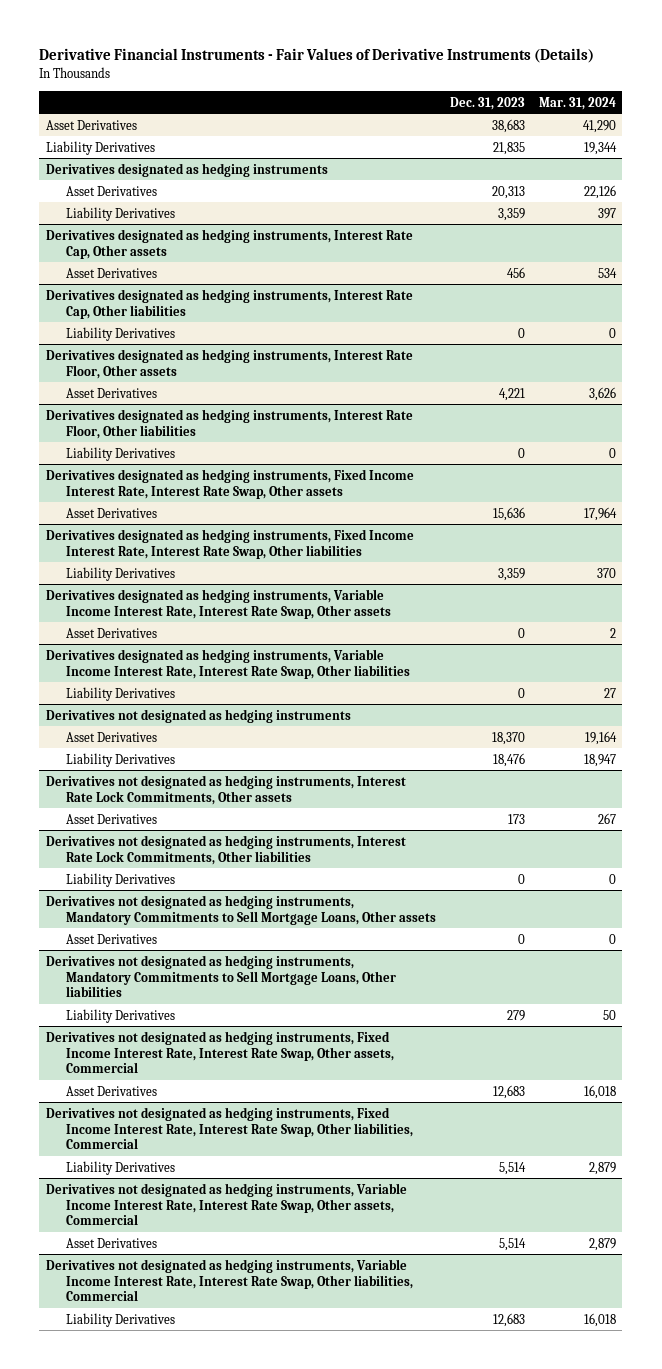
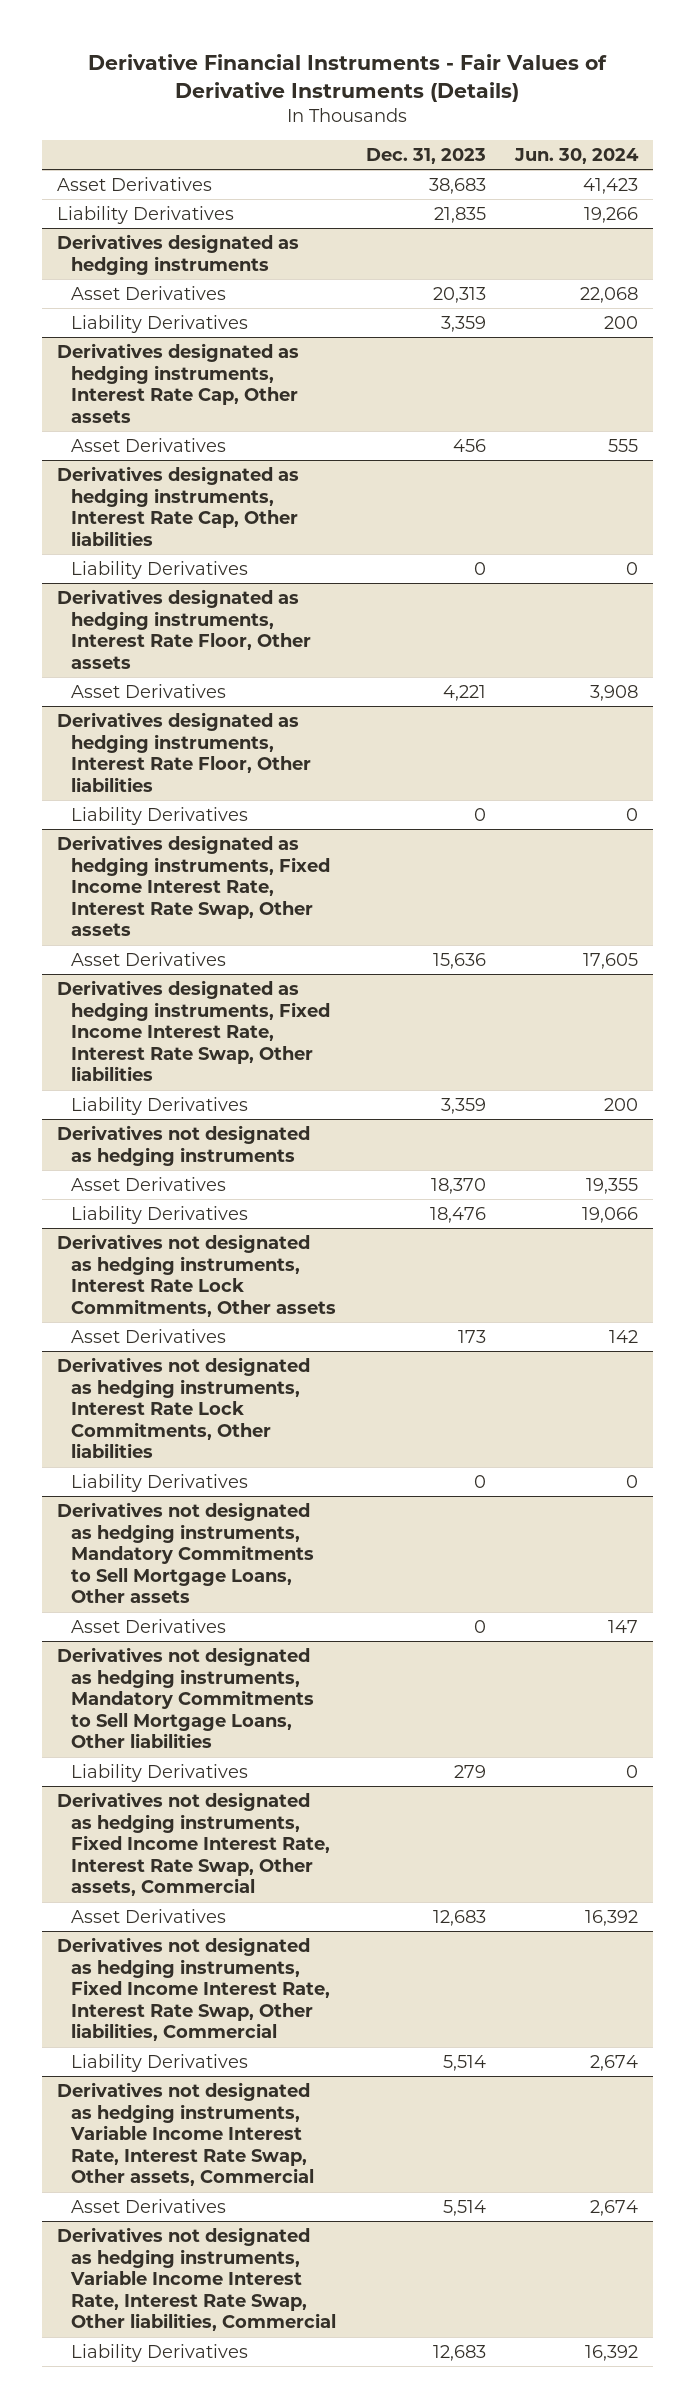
- | Dec. 31, 2023 | Mar. 31, 2024
+ | Dec. 31, 2023 | Jun. 30, 2024
- Derivatives designated as hedging instruments, Variable Income Interest Rate, Interest Rate Swap, Other assets
- Asset Derivatives | 0 | 2
- Derivatives designated as hedging instruments, Variable Income Interest Rate, Interest Rate Swap, Other liabilities
- Liability Derivatives | 0 | 27

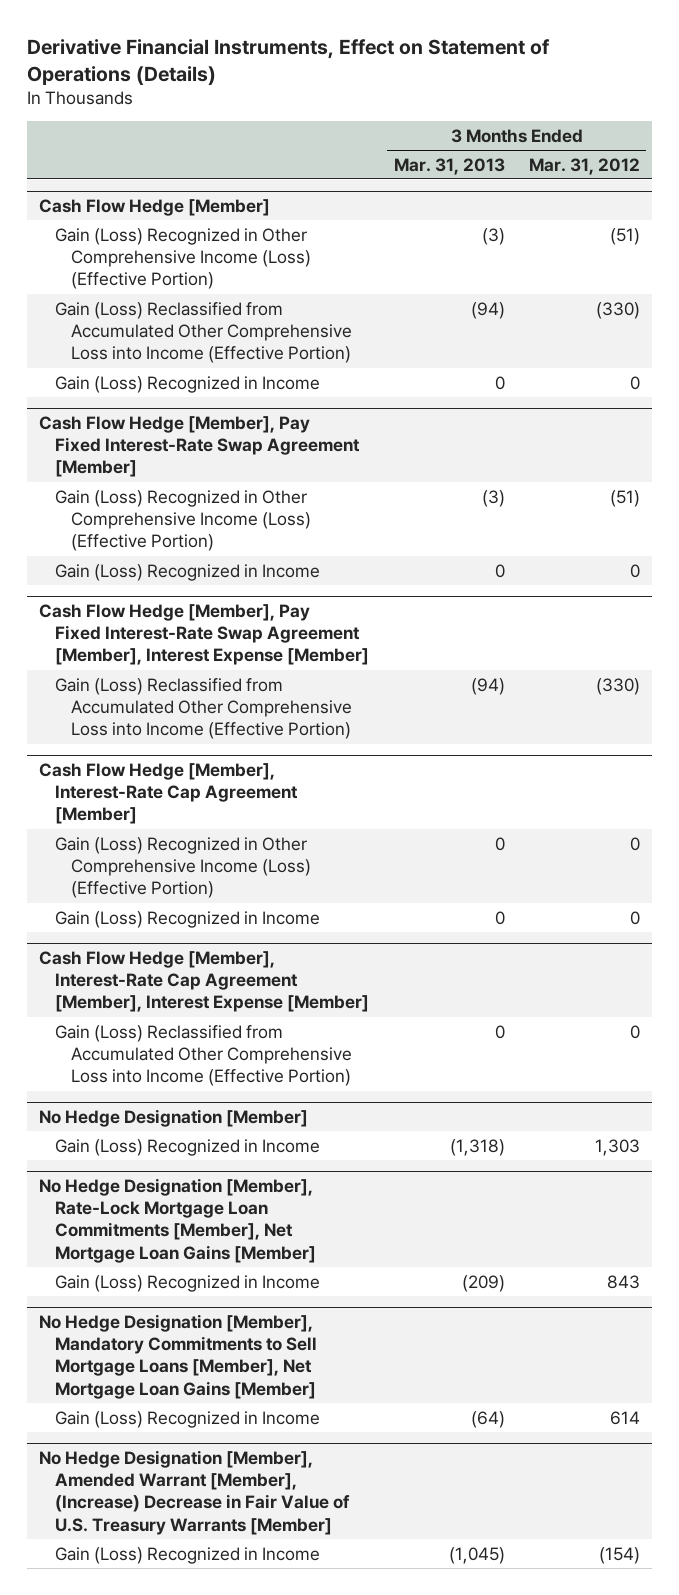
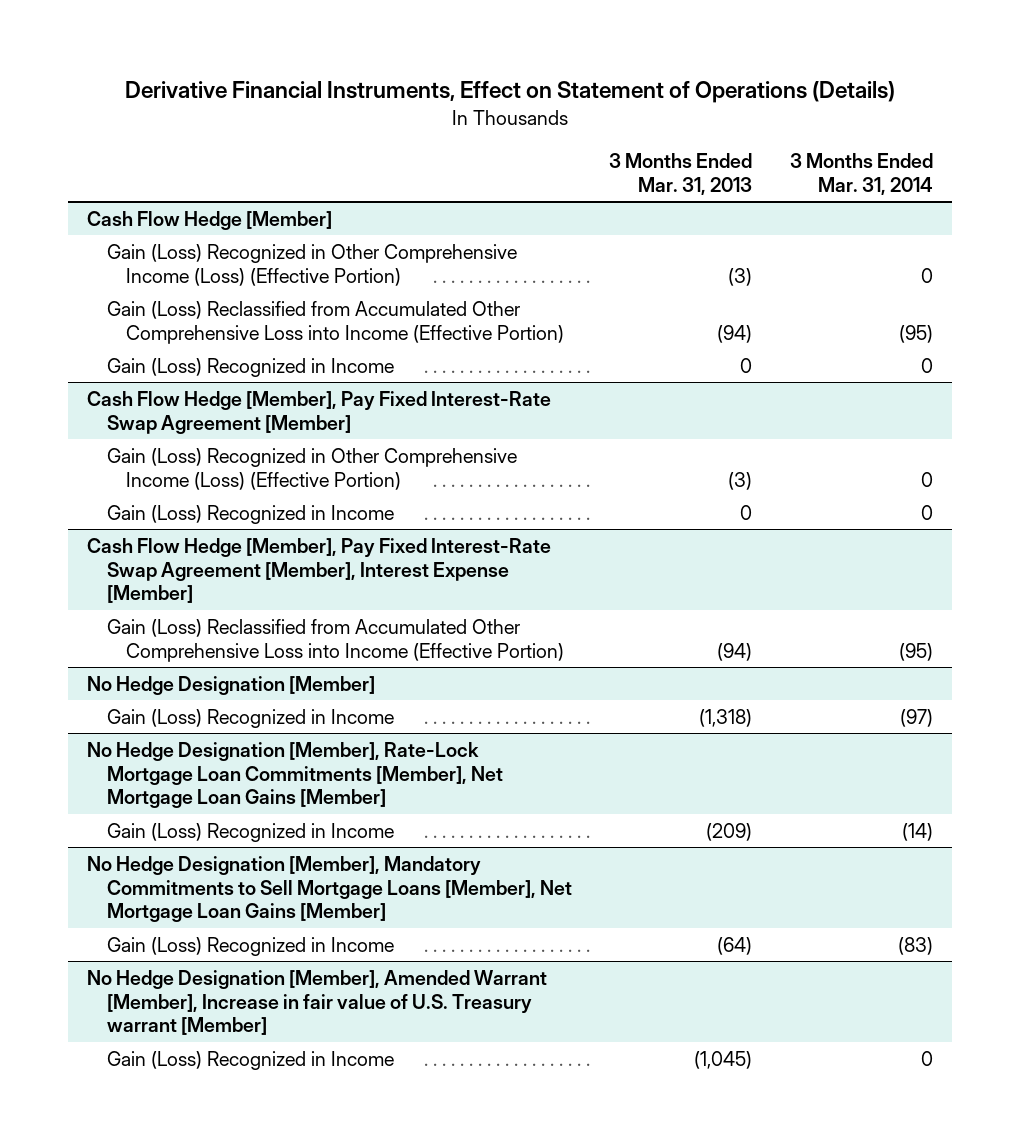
- | 3 Months Ended Mar. 31, 2013 | 3 Months Ended Mar. 31, 2012
+ | 3 Months Ended Mar. 31, 2013 | 3 Months Ended Mar. 31, 2014
- Cash Flow Hedge [Member], Interest-Rate Cap Agreement [Member]
- Gain (Loss) Recognized in Other Comprehensive Income (Loss) (Effective Portion) | 0 | 0
- Gain (Loss) Recognized in Income | 0 | 0
- Cash Flow Hedge [Member], Interest-Rate Cap Agreement [Member], Interest Expense [Member]
- Gain (Loss) Reclassified from Accumulated Other Comprehensive Loss into Income (Effective Portion) | 0 | 0
- No Hedge Designation [Member], Amended Warrant [Member], (Increase) Decrease in Fair Value of U.S. Treasury Warrants [Member]
+ No Hedge Designation [Member], Amended Warrant [Member], Increase in fair value of U.S. Treasury warrant [Member]

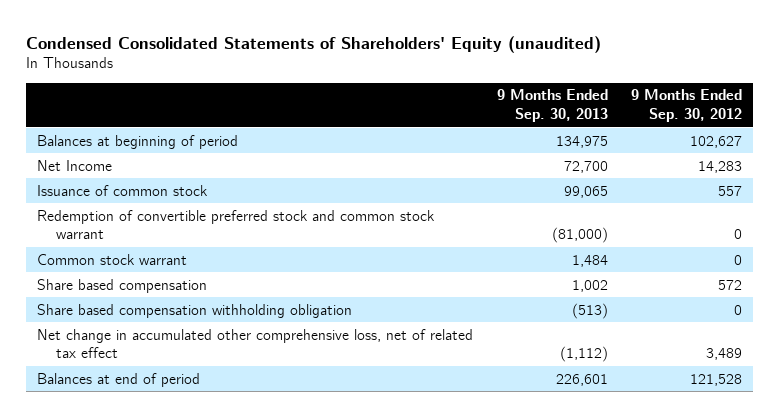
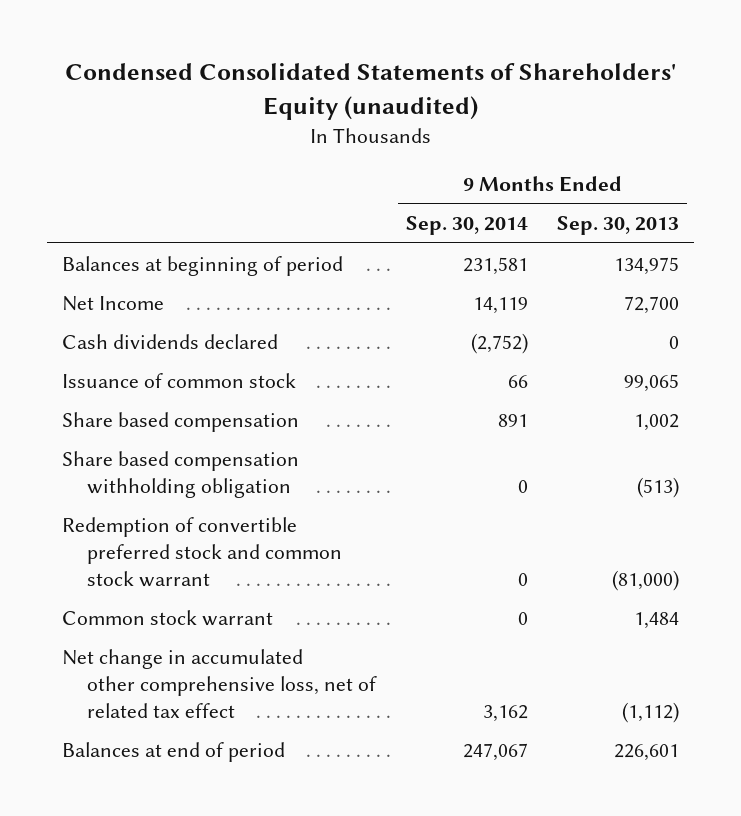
- | 9 Months Ended Sep. 30, 2013 | 9 Months Ended Sep. 30, 2012
+ | 9 Months Ended Sep. 30, 2014 | 9 Months Ended Sep. 30, 2013
+ Cash dividends declared | (2,752) | 0
moved down: Redemption of convertible preferred stock and common stock warrant | 0 | (81,000)
moved down: Common stock warrant | 0 | 1,484

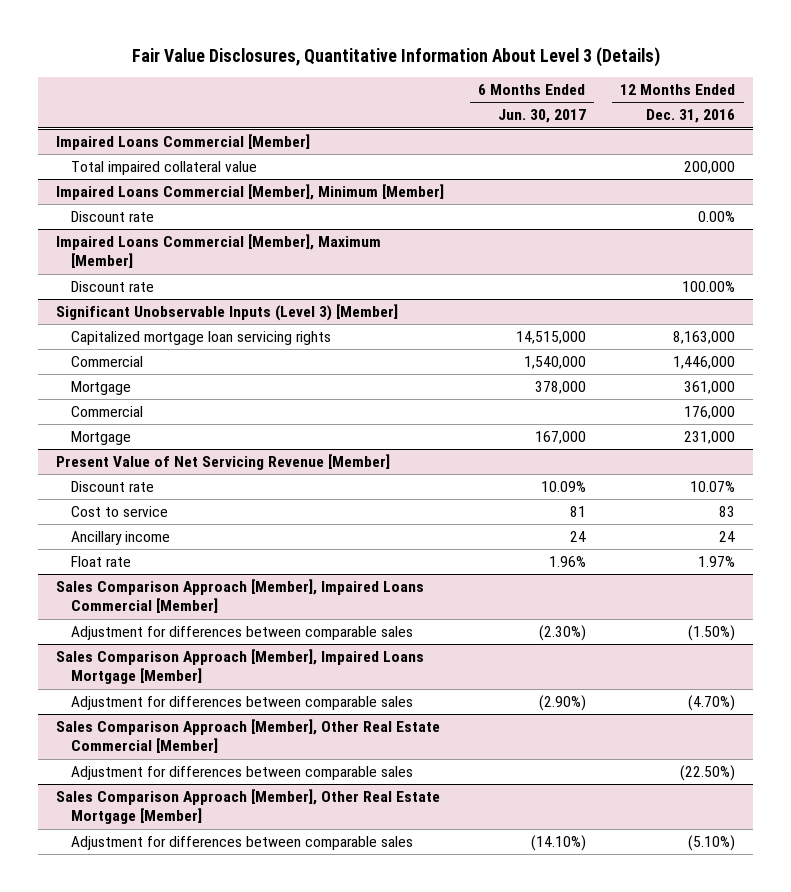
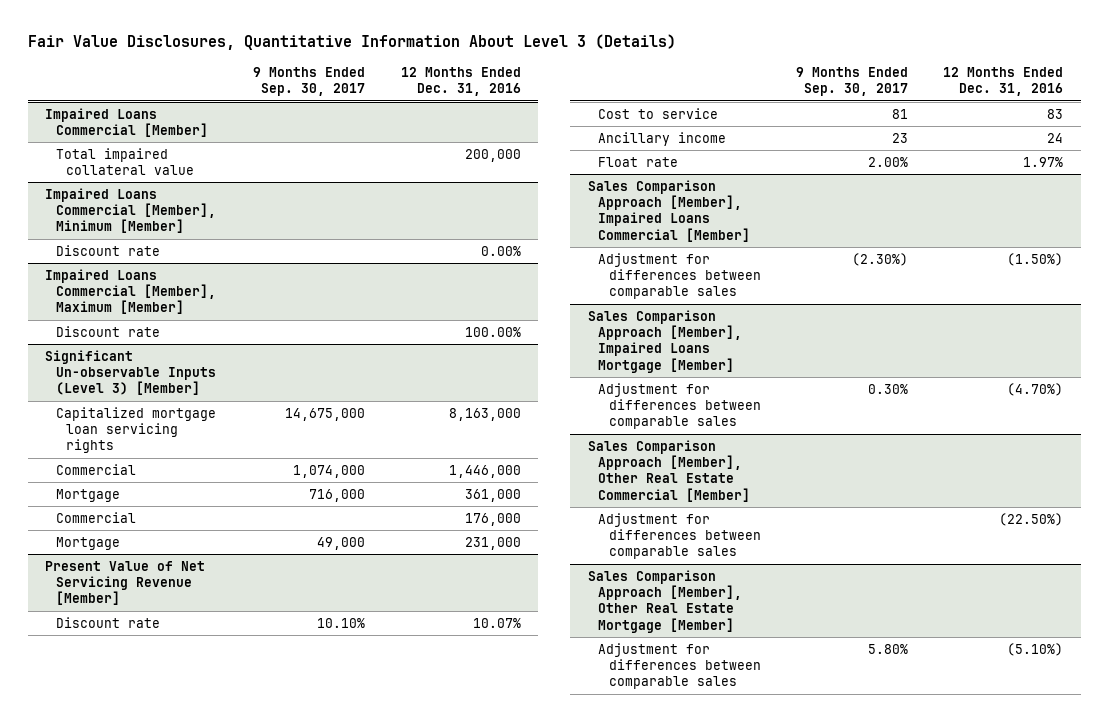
- | 6 Months Ended Jun. 30, 2017 | 12 Months Ended Dec. 31, 2016
+ | 9 Months Ended Sep. 30, 2017 | 12 Months Ended Dec. 31, 2016
- Significant Unobservable Inputs (Level 3) [Member]
+ Significant Un-observable Inputs (Level 3) [Member]

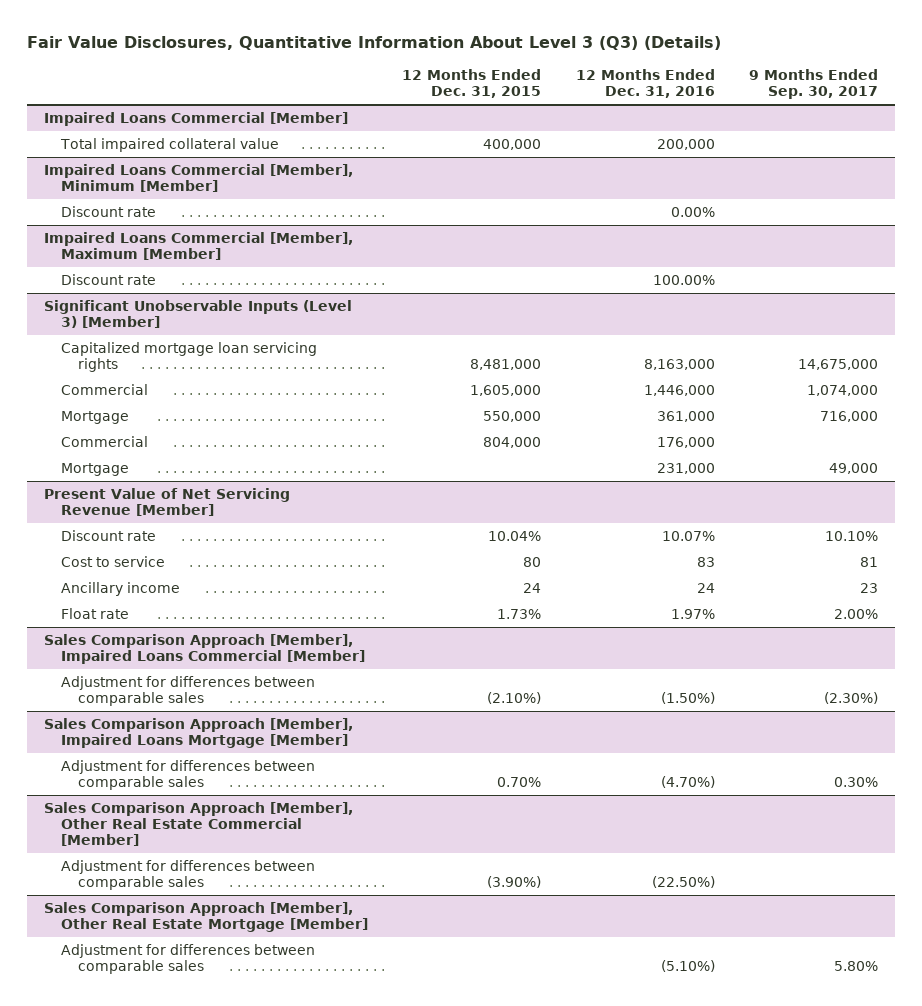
- Fair Value Disclosures, Quantitative Information About Level 3 (Details)
+ Fair Value Disclosures, Quantitative Information About Level 3 (Q3) (Details)
- | 9 Months Ended Sep. 30, 2017 | 12 Months Ended Dec. 31, 2016
+ | 12 Months Ended Dec. 31, 2015 | 12 Months Ended Dec. 31, 2016 | 9 Months Ended Sep. 30, 2017
- Significant Un-observable Inputs (Level 3) [Member]
+ Significant Unobservable Inputs (Level 3) [Member]

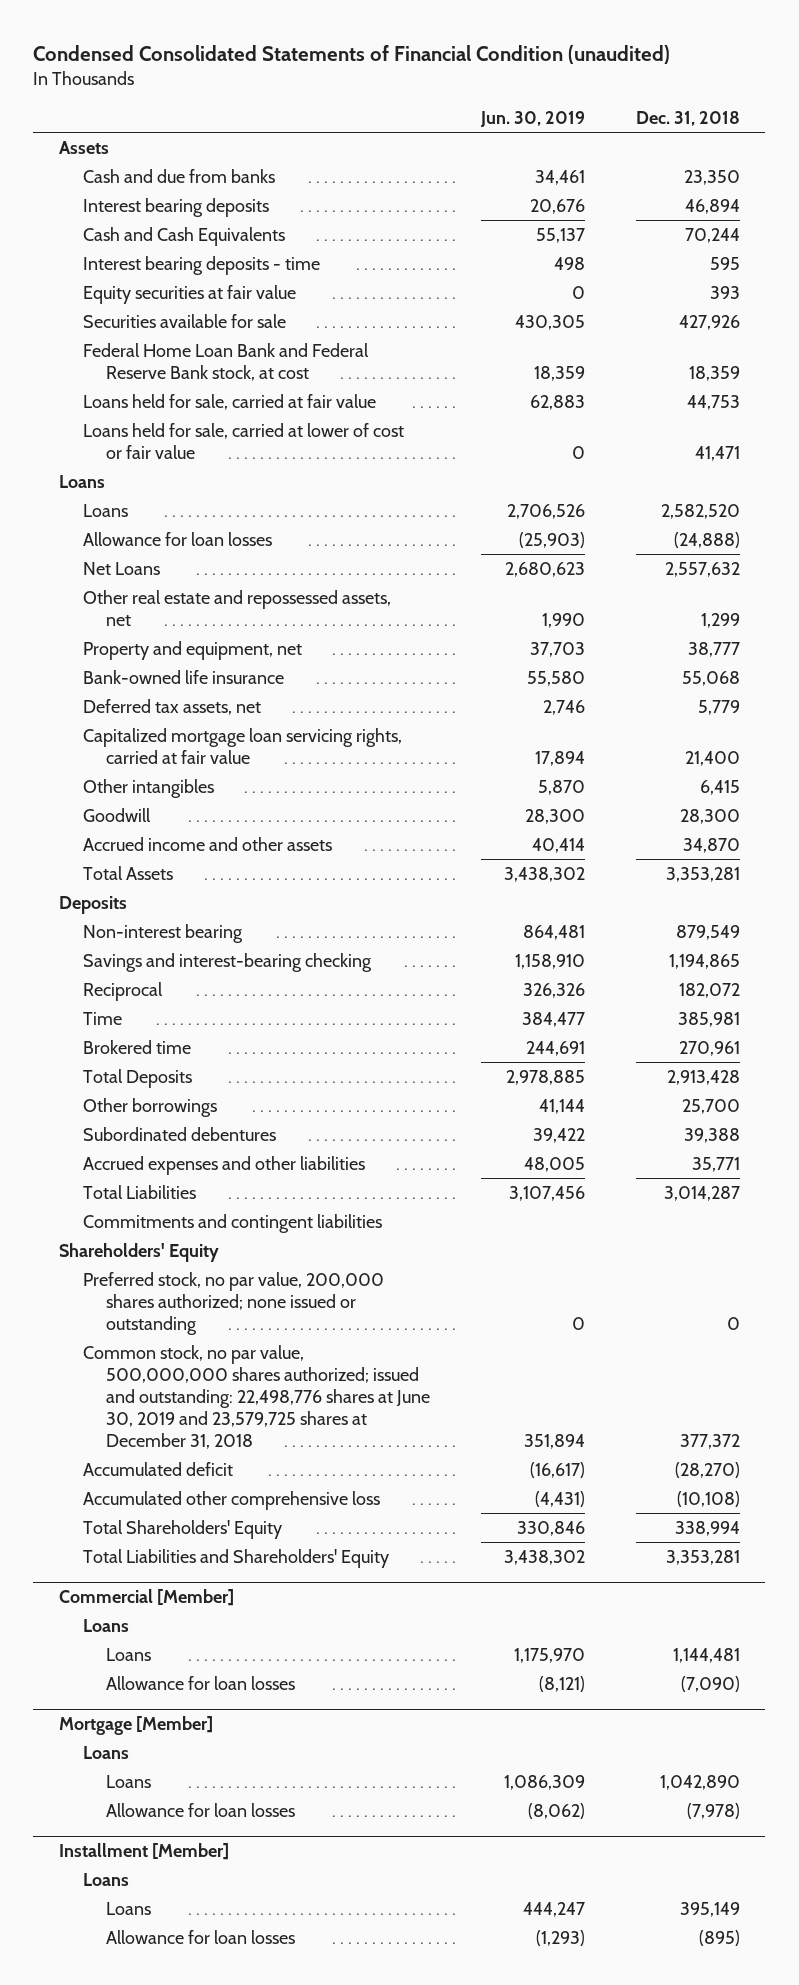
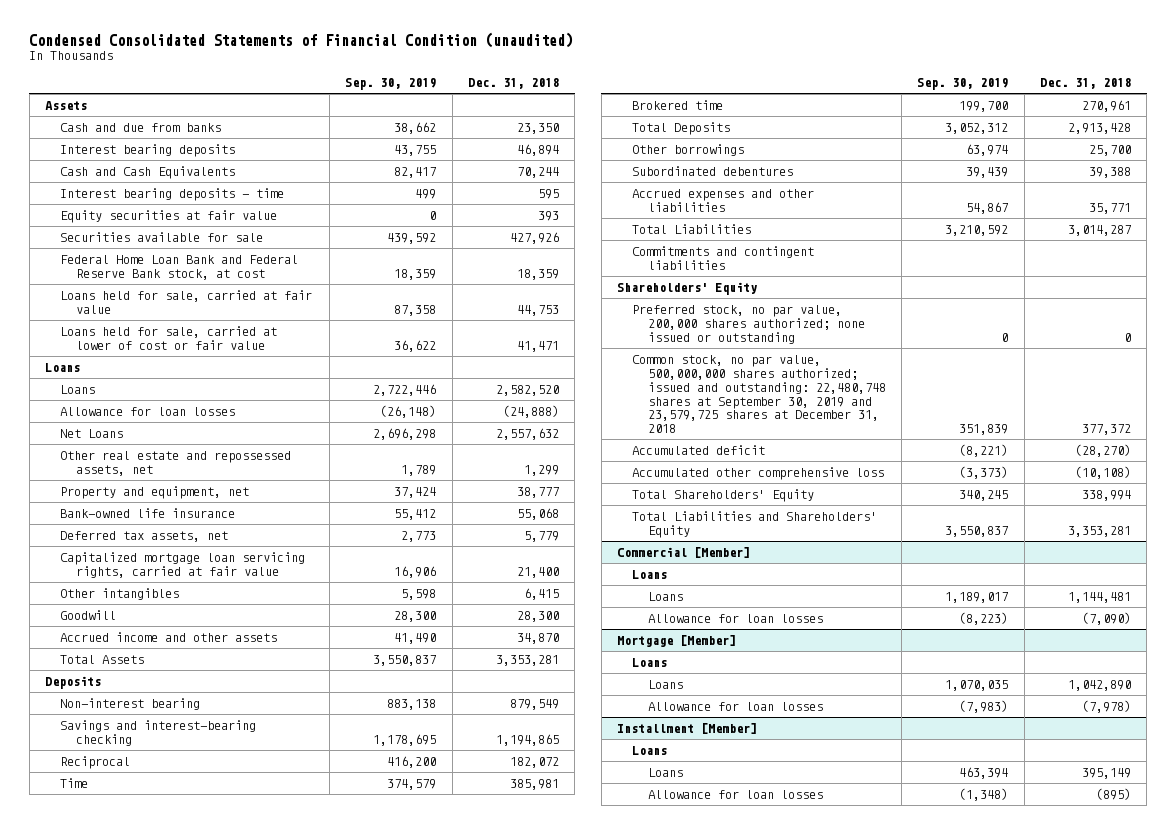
- | Jun. 30, 2019 | Dec. 31, 2018
+ | Sep. 30, 2019 | Dec. 31, 2018
- Common stock, no par value, 500,000,000 shares authorized; issued and outstanding: 22,498,776 shares at June 30, 2019 and 23,579,725 shares at December 31, 2018 | 351,894 | 377,372
+ Common stock, no par value, 500,000,000 shares authorized; issued and outstanding: 22,480,748 shares at September 30, 2019 and 23,579,725 shares at December 31, 2018 | 351,839 | 377,372

